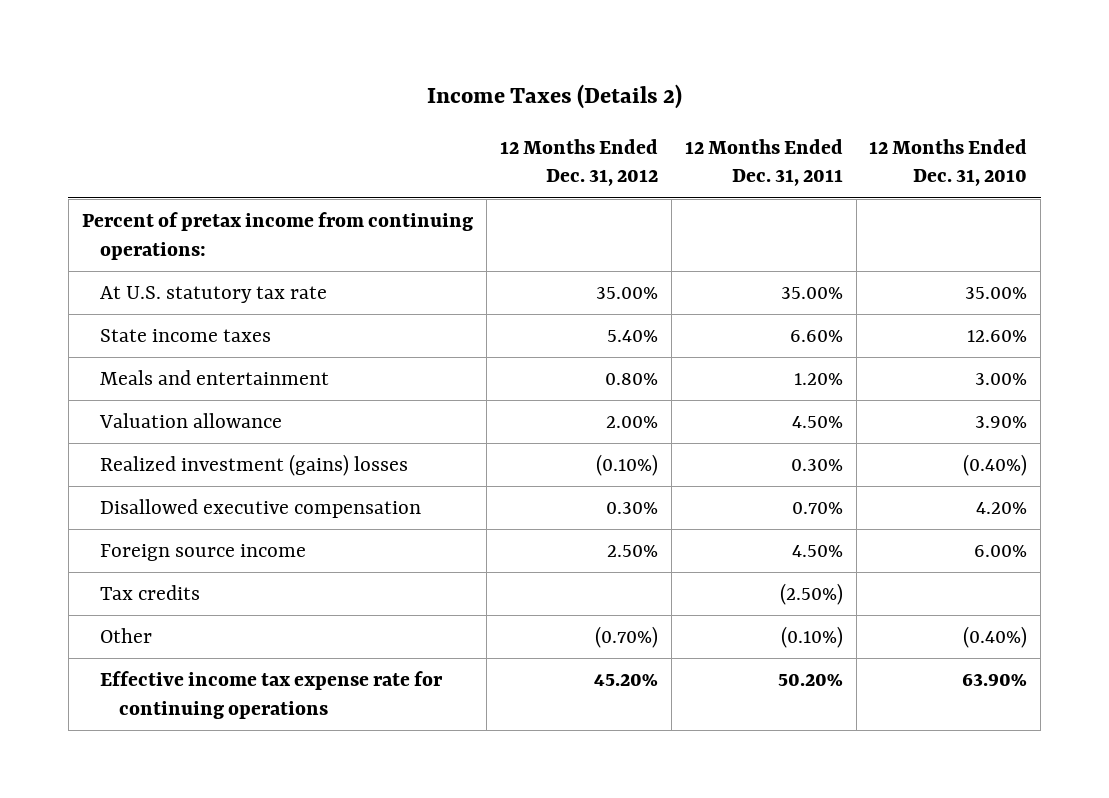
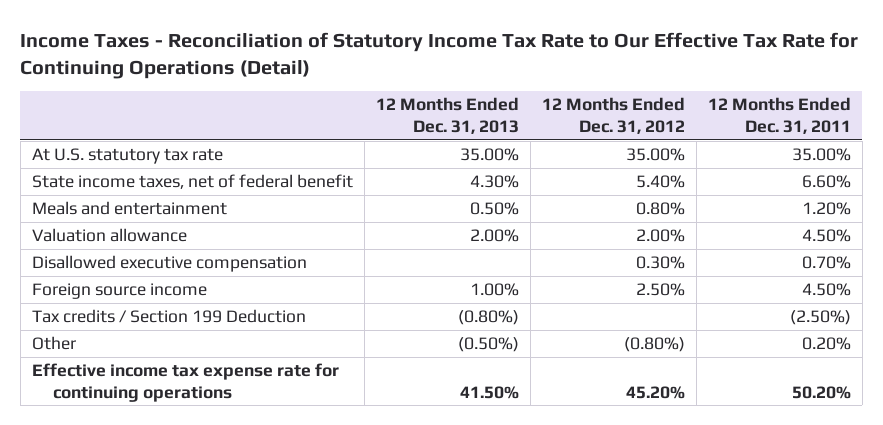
- Income Taxes (Details 2)
+ Income Taxes - Reconciliation of Statutory Income Tax Rate to Our Effective Tax Rate for Continuing Operations (Detail)
- | 12 Months Ended Dec. 31, 2012 | 12 Months Ended Dec. 31, 2011 | 12 Months Ended Dec. 31, 2010
+ | 12 Months Ended Dec. 31, 2013 | 12 Months Ended Dec. 31, 2012 | 12 Months Ended Dec. 31, 2011
- Percent of pretax income from continuing operations:
- State income taxes | 5.40% | 6.60% | 12.60%
+ State income taxes, net of federal benefit | 4.30% | 5.40% | 6.60%
- Realized investment (gains) losses | (0.10%) | 0.30% | (0.40%)
- Tax credits | | (2.50%) |
- Other | (0.70%) | (0.10%) | (0.40%)
+ Tax credits / Section 199 Deduction | (0.80%) | | (2.50%)
+ Other | (0.50%) | (0.80%) | 0.20%

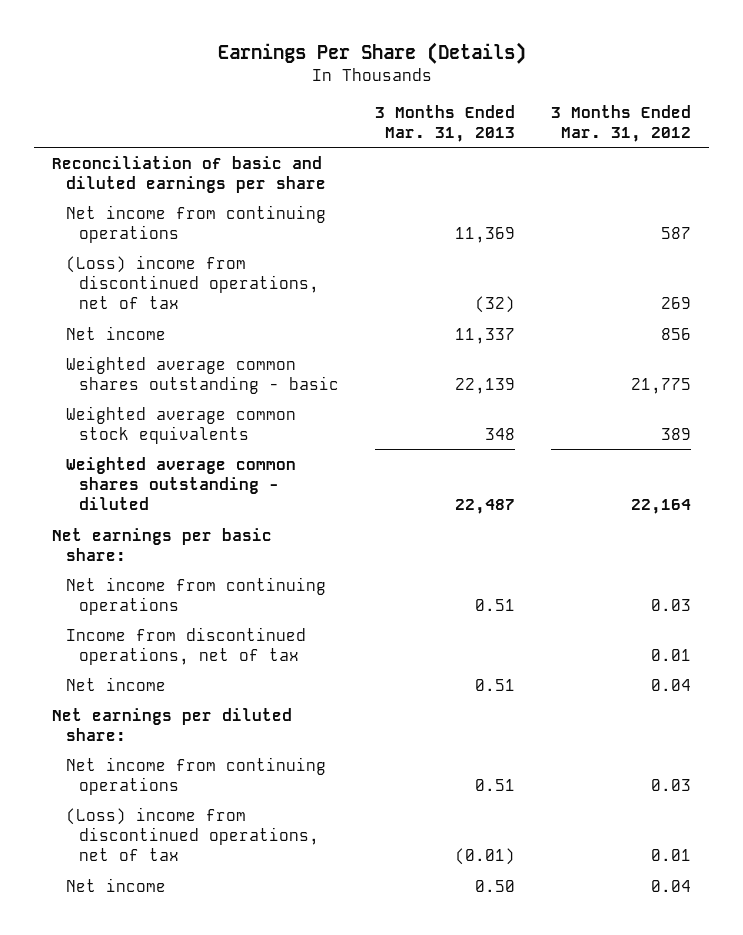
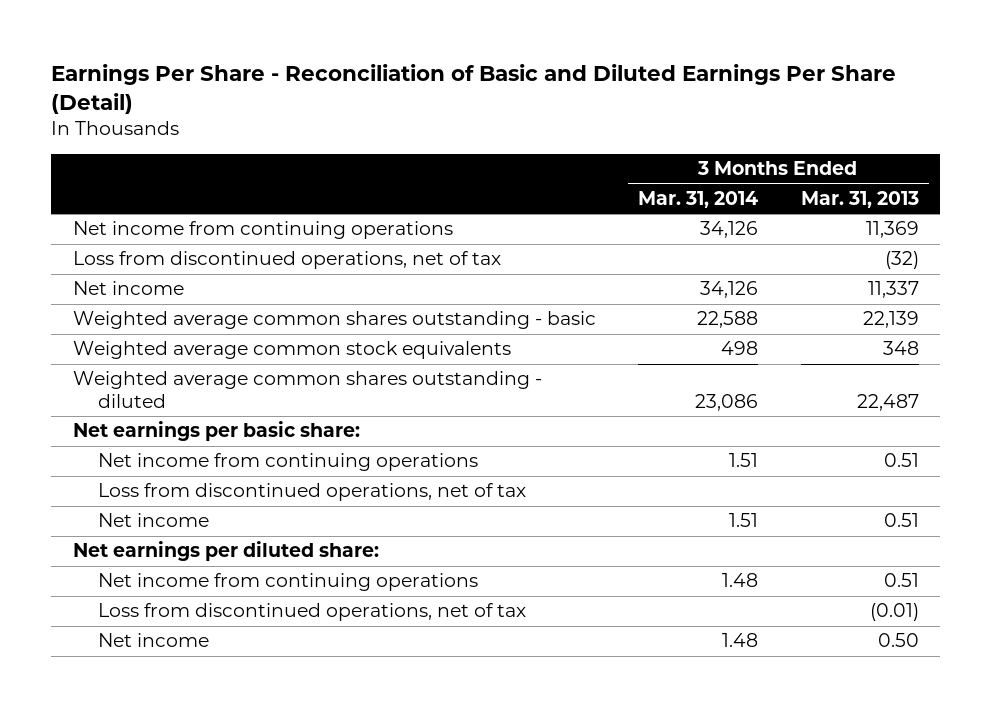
- Earnings Per Share (Details)
+ Earnings Per Share - Reconciliation of Basic and Diluted Earnings Per Share (Detail)
- | 3 Months Ended Mar. 31, 2013 | 3 Months Ended Mar. 31, 2012
+ | 3 Months Ended Mar. 31, 2014 | 3 Months Ended Mar. 31, 2013
- Reconciliation of basic and diluted earnings per share
- (Loss) income from discontinued operations, net of tax | (32) | 269
+ Loss from discontinued operations, net of tax | | (32)
- Income from discontinued operations, net of tax | | 0.01
+ Loss from discontinued operations, net of tax
- (Loss) income from discontinued operations, net of tax | (0.01) | 0.01
+ Loss from discontinued operations, net of tax | | (0.01)

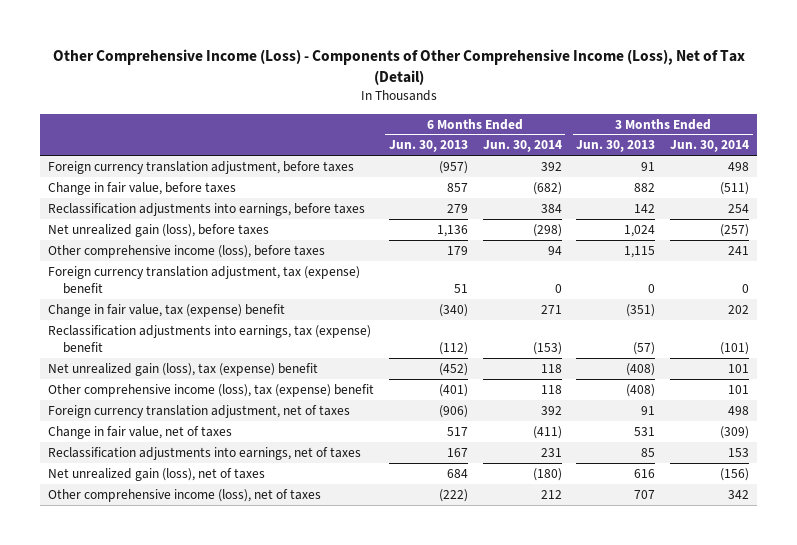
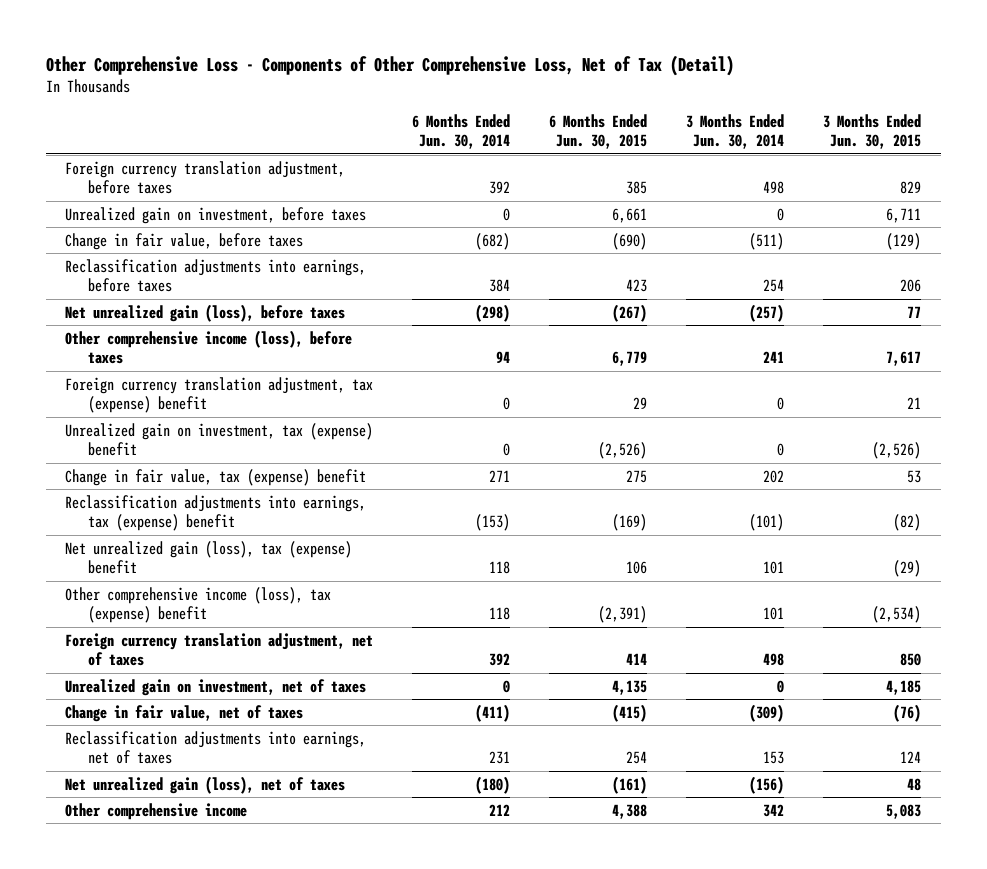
- Other Comprehensive Income (Loss) - Components of Other Comprehensive Income (Loss), Net of Tax (Detail)
+ Other Comprehensive Loss - Components of Other Comprehensive Loss, Net of Tax (Detail)
- | 6 Months Ended Jun. 30, 2013 | 6 Months Ended Jun. 30, 2014 | 3 Months Ended Jun. 30, 2013 | 3 Months Ended Jun. 30, 2014
+ | 6 Months Ended Jun. 30, 2014 | 6 Months Ended Jun. 30, 2015 | 3 Months Ended Jun. 30, 2014 | 3 Months Ended Jun. 30, 2015
+ Unrealized gain on investment, before taxes | 0 | 6,661 | 0 | 6,711
+ Unrealized gain on investment, tax (expense) benefit | 0 | (2,526) | 0 | (2,526)
+ Unrealized gain on investment, net of taxes | 0 | 4,135 | 0 | 4,185
- Other comprehensive income (loss), net of taxes | (222) | 212 | 707 | 342
+ Other comprehensive income | 212 | 4,388 | 342 | 5,083

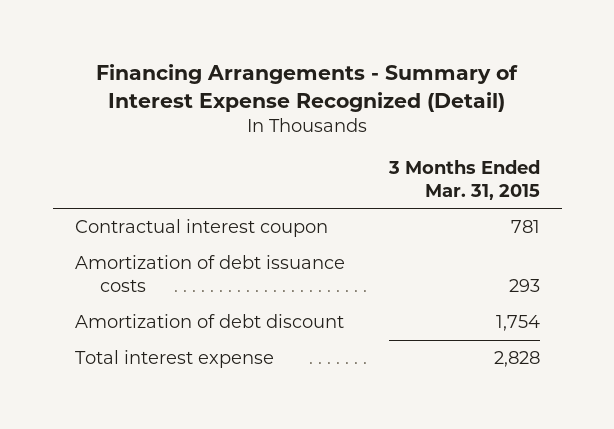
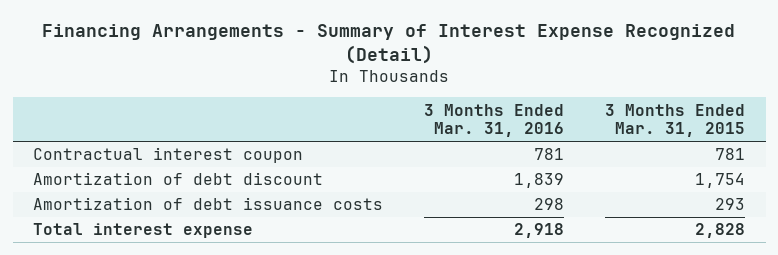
- | 3 Months Ended Mar. 31, 2015
+ | 3 Months Ended Mar. 31, 2016 | 3 Months Ended Mar. 31, 2015
moved down: Amortization of debt issuance costs | 298 | 293

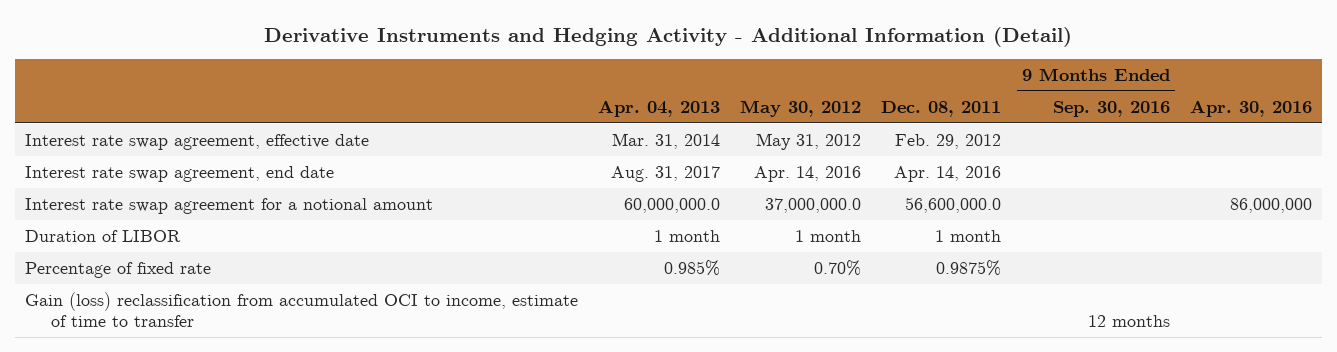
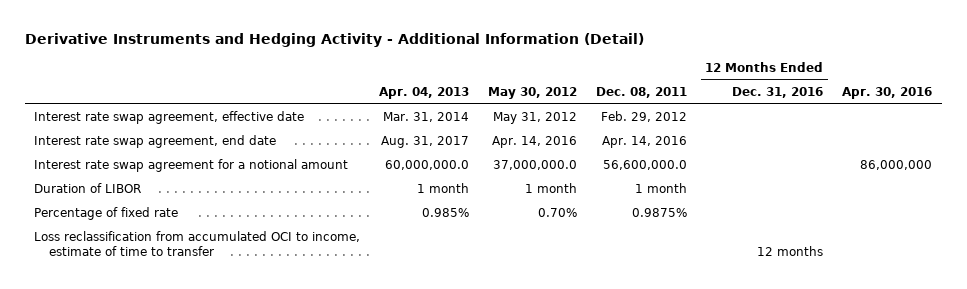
- | Apr. 04, 2013 | May 30, 2012 | Dec. 08, 2011 | 9 Months Ended Sep. 30, 2016 | Apr. 30, 2016
+ | Apr. 04, 2013 | May 30, 2012 | Dec. 08, 2011 | 12 Months Ended Dec. 31, 2016 | Apr. 30, 2016
- Gain (loss) reclassification from accumulated OCI to income, estimate of time to transfer | | | | 12 months |
+ Loss reclassification from accumulated OCI to income, estimate of time to transfer | | | | 12 months |

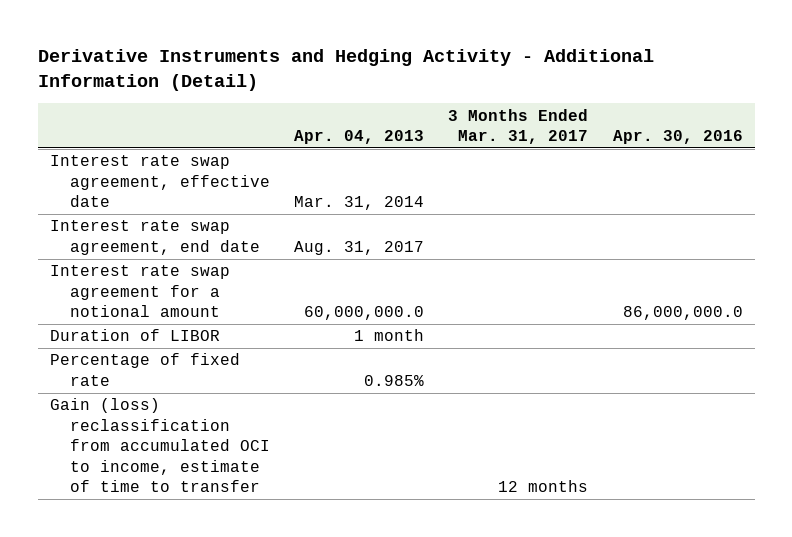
- | Apr. 04, 2013 | May 30, 2012 | Dec. 08, 2011 | 12 Months Ended Dec. 31, 2016 | Apr. 30, 2016
+ | Apr. 04, 2013 | 3 Months Ended Mar. 31, 2017 | Apr. 30, 2016
- Interest rate swap agreement for a notional amount | 60,000,000.0 | 37,000,000.0 | 56,600,000.0 | | 86,000,000
+ Interest rate swap agreement for a notional amount | 60,000,000.0 | | 86,000,000.0
- Loss reclassification from accumulated OCI to income, estimate of time to transfer | | | | 12 months |
+ Gain (loss) reclassification from accumulated OCI to income, estimate of time to transfer | | 12 months |

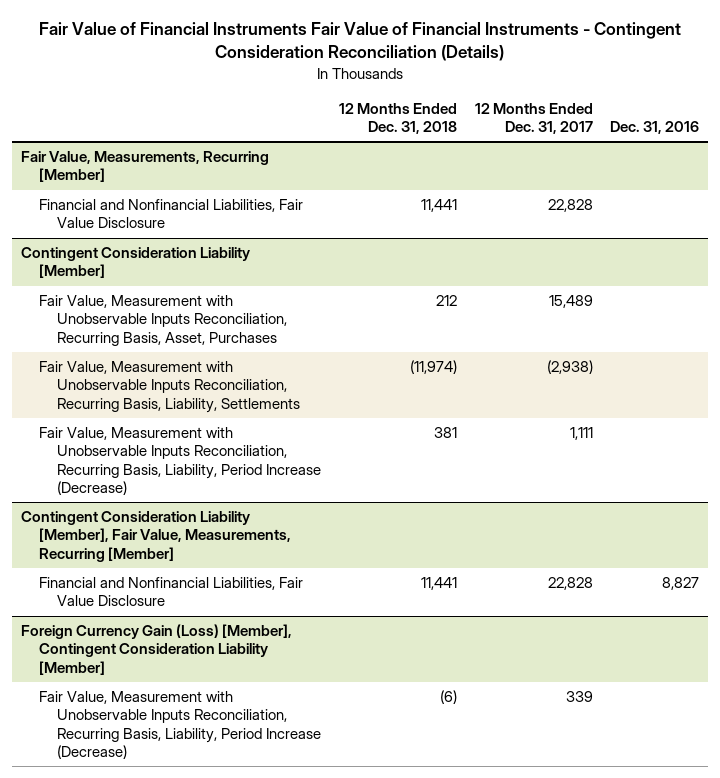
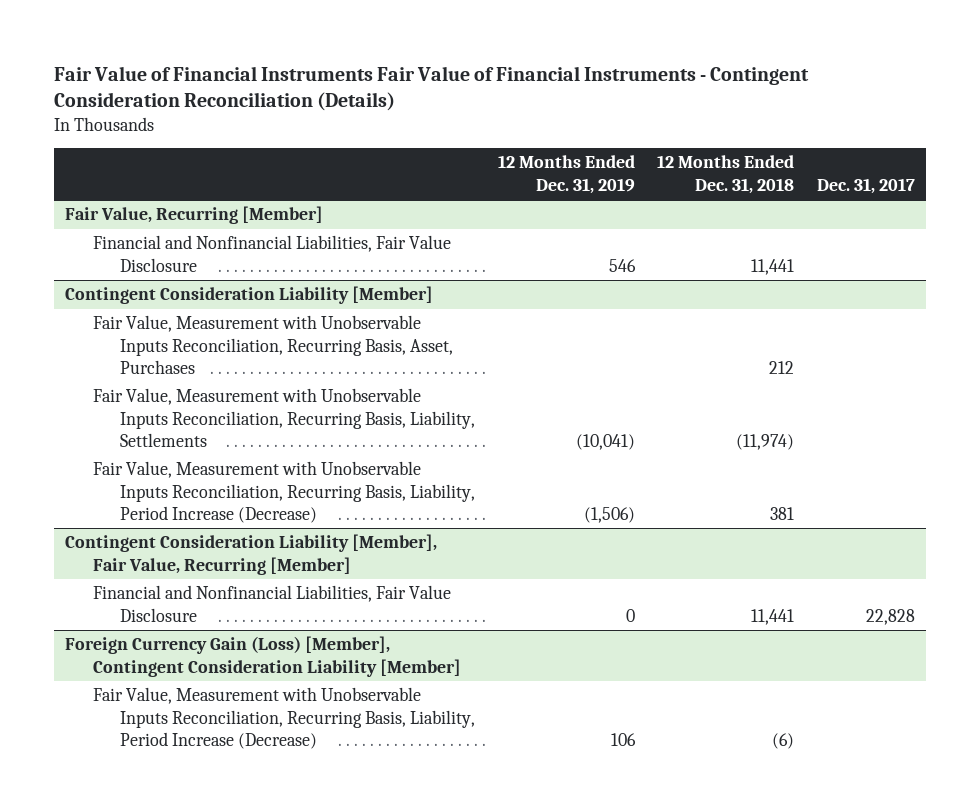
- | 12 Months Ended Dec. 31, 2018 | 12 Months Ended Dec. 31, 2017 | Dec. 31, 2016
+ | 12 Months Ended Dec. 31, 2019 | 12 Months Ended Dec. 31, 2018 | Dec. 31, 2017
- Fair Value, Measurements, Recurring [Member]
+ Fair Value, Recurring [Member]
- Contingent Consideration Liability [Member], Fair Value, Measurements, Recurring [Member]
+ Contingent Consideration Liability [Member], Fair Value, Recurring [Member]

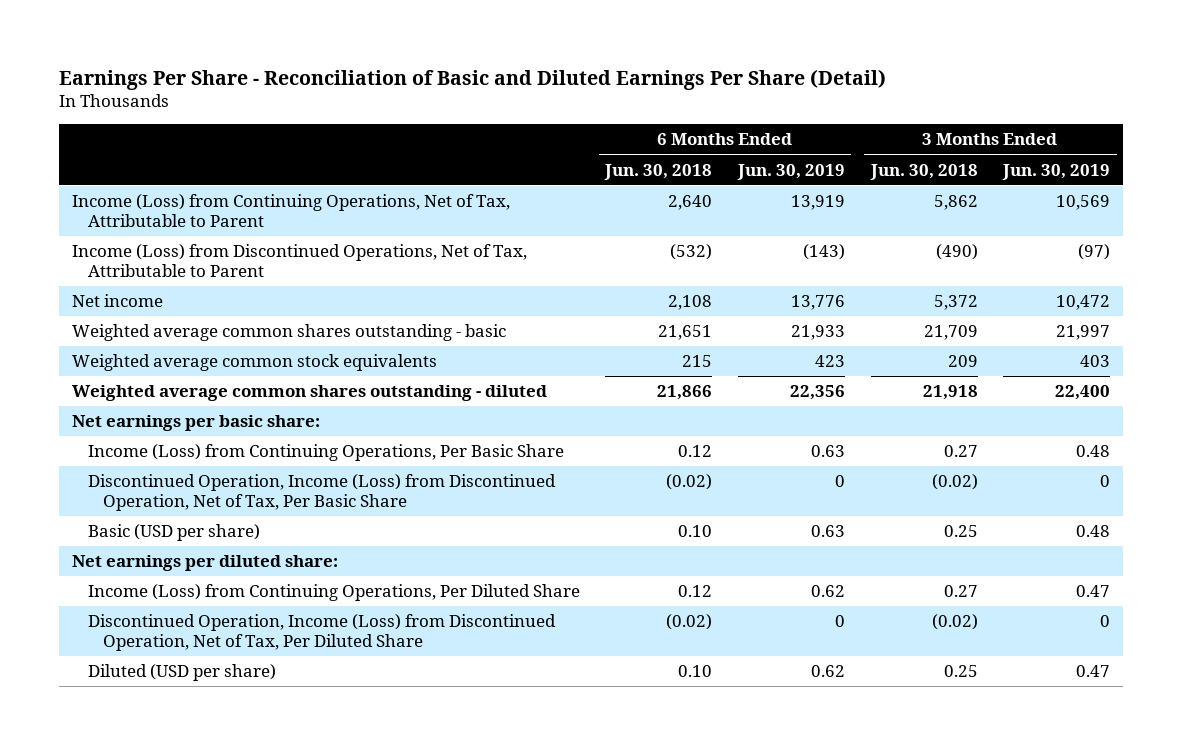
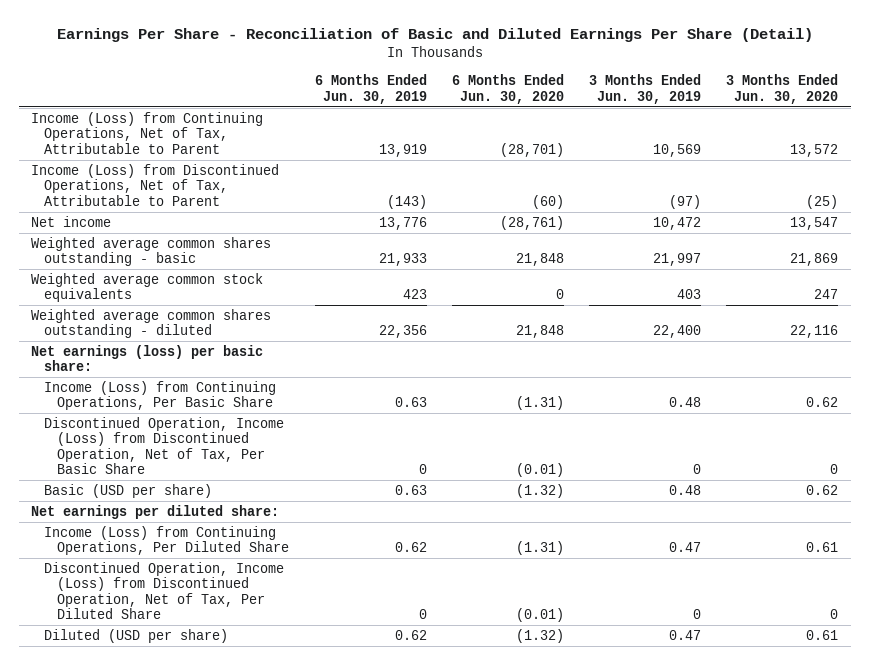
- | 6 Months Ended Jun. 30, 2018 | 6 Months Ended Jun. 30, 2019 | 3 Months Ended Jun. 30, 2018 | 3 Months Ended Jun. 30, 2019
+ | 6 Months Ended Jun. 30, 2019 | 6 Months Ended Jun. 30, 2020 | 3 Months Ended Jun. 30, 2019 | 3 Months Ended Jun. 30, 2020
- Net earnings per basic share:
+ Net earnings (loss) per basic share:

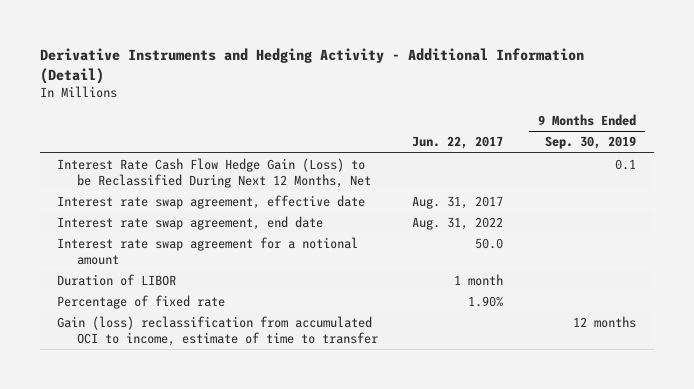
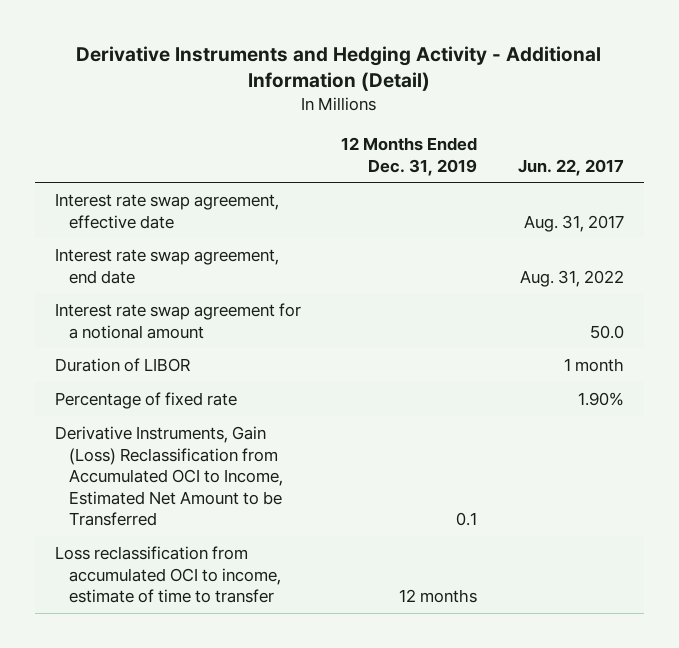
- | Jun. 22, 2017 | 9 Months Ended Sep. 30, 2019
+ | 12 Months Ended Dec. 31, 2019 | Jun. 22, 2017
- Interest Rate Cash Flow Hedge Gain (Loss) to be Reclassified During Next 12 Months, Net | | 0.1
- Gain (loss) reclassification from accumulated OCI to income, estimate of time to transfer | | 12 months
+ Derivative Instruments, Gain (Loss) Reclassification from Accumulated OCI to Income, Estimated Net Amount to be Transferred | 0.1 |
+ Loss reclassification from accumulated OCI to income, estimate of time to transfer | 12 months |

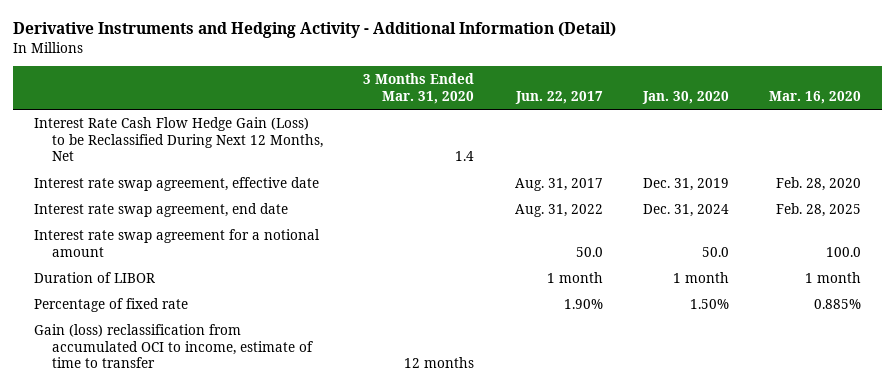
- | 12 Months Ended Dec. 31, 2019 | Jun. 22, 2017
+ | 3 Months Ended Mar. 31, 2020 | Jun. 22, 2017 | Jan. 30, 2020 | Mar. 16, 2020
+ Interest Rate Cash Flow Hedge Gain (Loss) to be Reclassified During Next 12 Months, Net | 1.4 | | |
- Derivative Instruments, Gain (Loss) Reclassification from Accumulated OCI to Income, Estimated Net Amount to be Transferred | 0.1 |
- Loss reclassification from accumulated OCI to income, estimate of time to transfer | 12 months |
+ Gain (loss) reclassification from accumulated OCI to income, estimate of time to transfer | 12 months | | |

